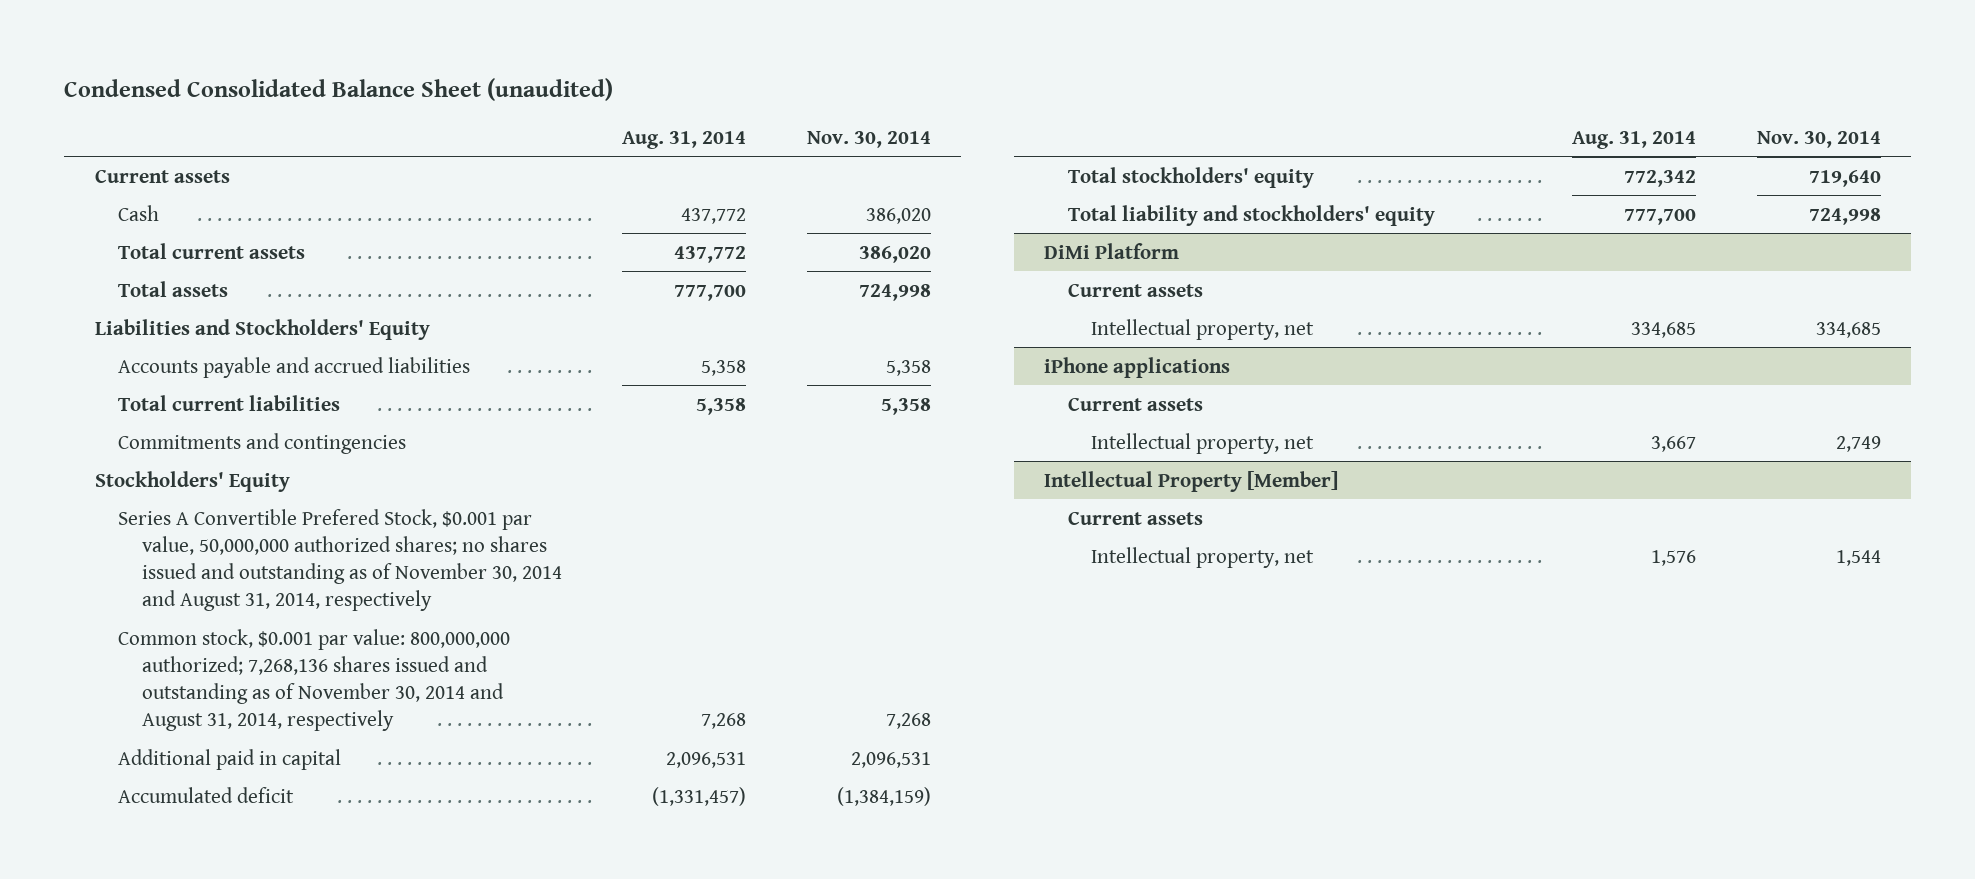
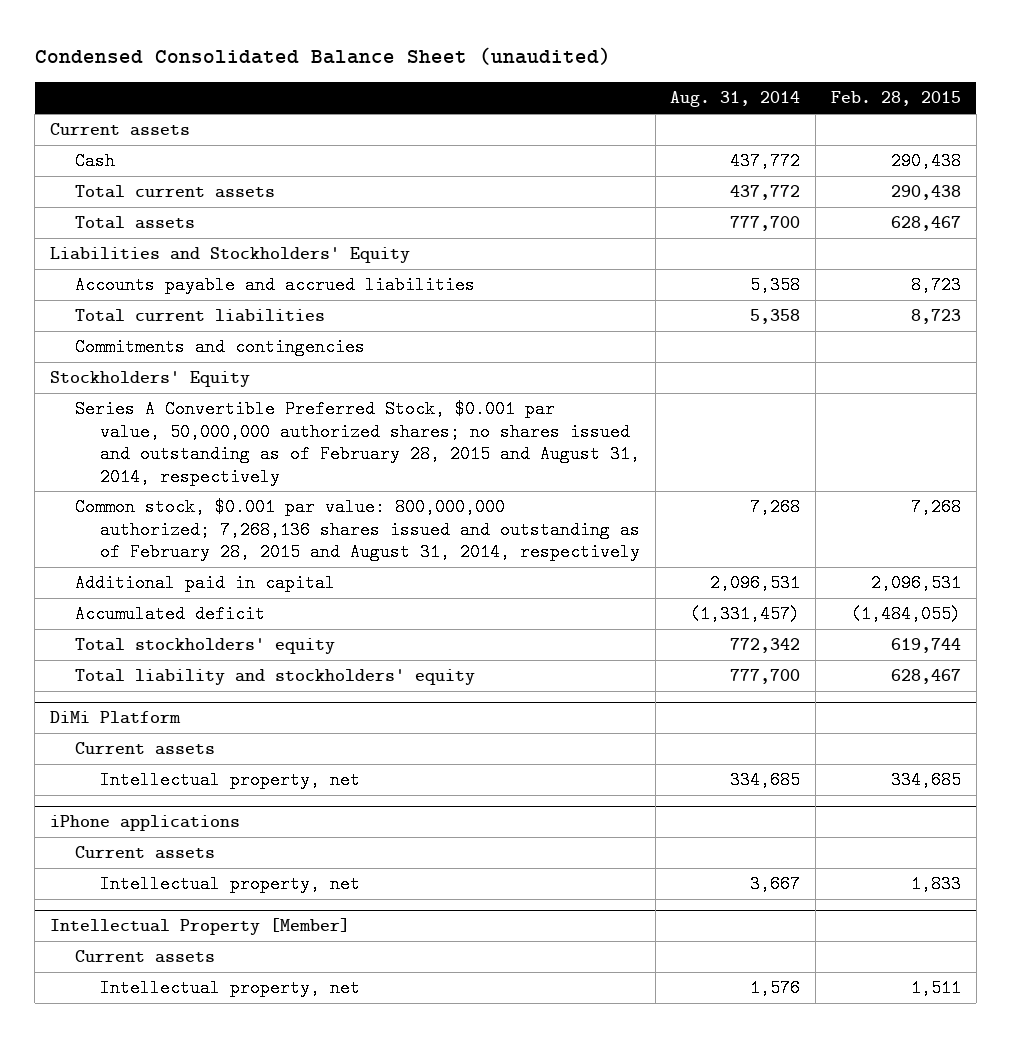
- | Aug. 31, 2014 | Nov. 30, 2014
+ | Aug. 31, 2014 | Feb. 28, 2015
- Series A Convertible Prefered Stock, $0.001 par value, 50,000,000 authorized shares; no shares issued and outstanding as of November 30, 2014 and August 31, 2014, respectively
- Common stock, $0.001 par value: 800,000,000 authorized; 7,268,136 shares issued and outstanding as of November 30, 2014 and August 31, 2014, respectively | 7,268 | 7,268
+ Series A Convertible Preferred Stock, $0.001 par value, 50,000,000 authorized shares; no shares issued and outstanding as of February 28, 2015 and August 31, 2014, respectively
+ Common stock, $0.001 par value: 800,000,000 authorized; 7,268,136 shares issued and outstanding as of February 28, 2015 and August 31, 2014, respectively | 7,268 | 7,268

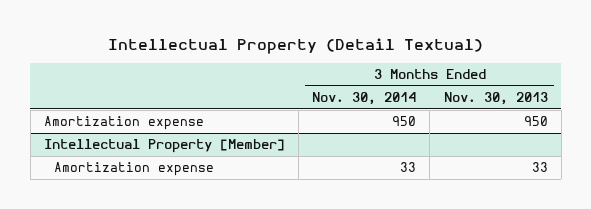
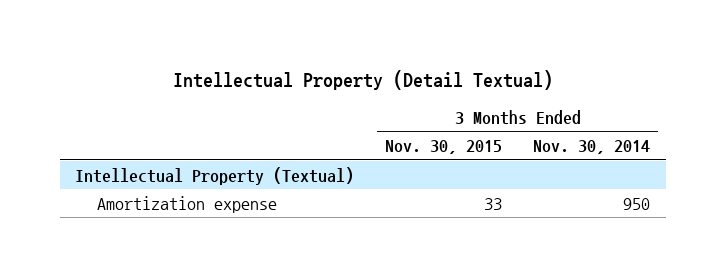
- | 3 Months Ended Nov. 30, 2014 | 3 Months Ended Nov. 30, 2013
+ | 3 Months Ended Nov. 30, 2015 | 3 Months Ended Nov. 30, 2014
+ Intellectual Property (Textual)
- Intellectual Property [Member]
- Amortization expense | 33 | 33

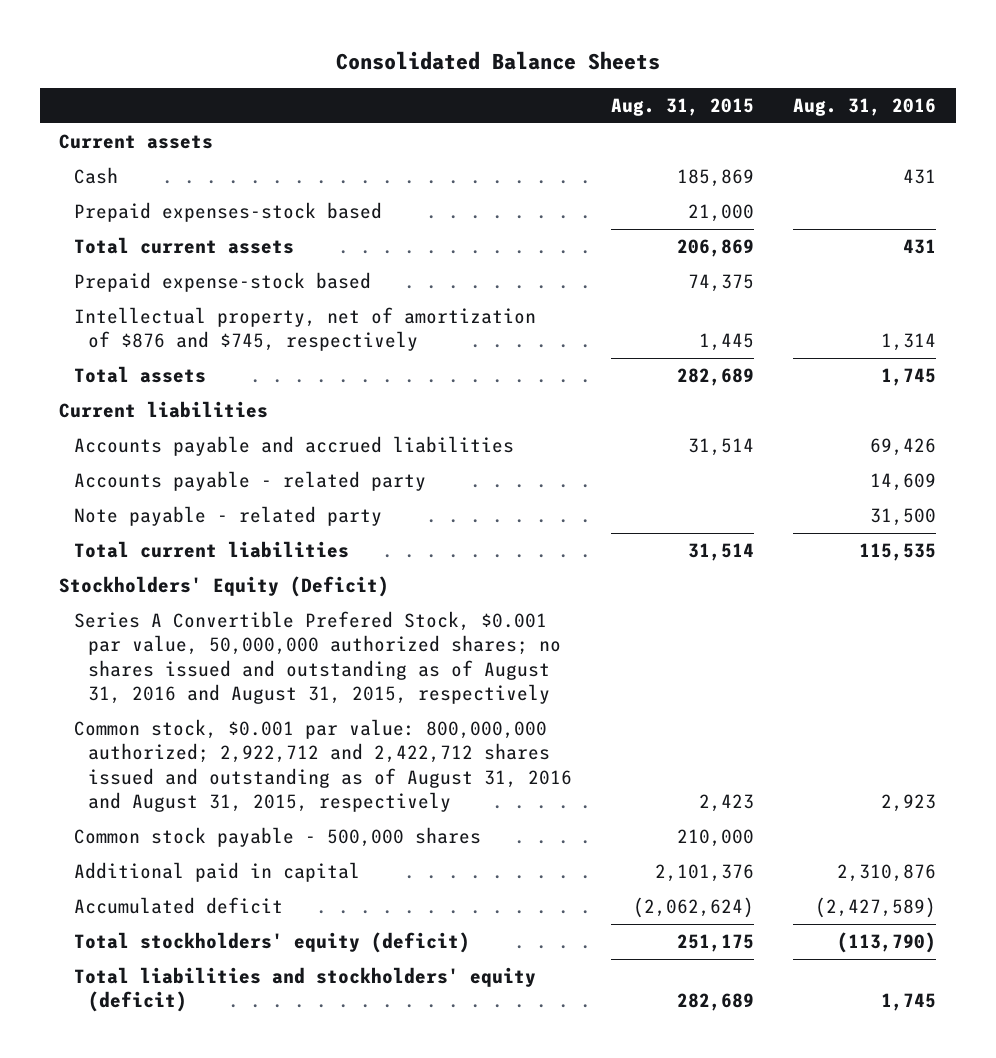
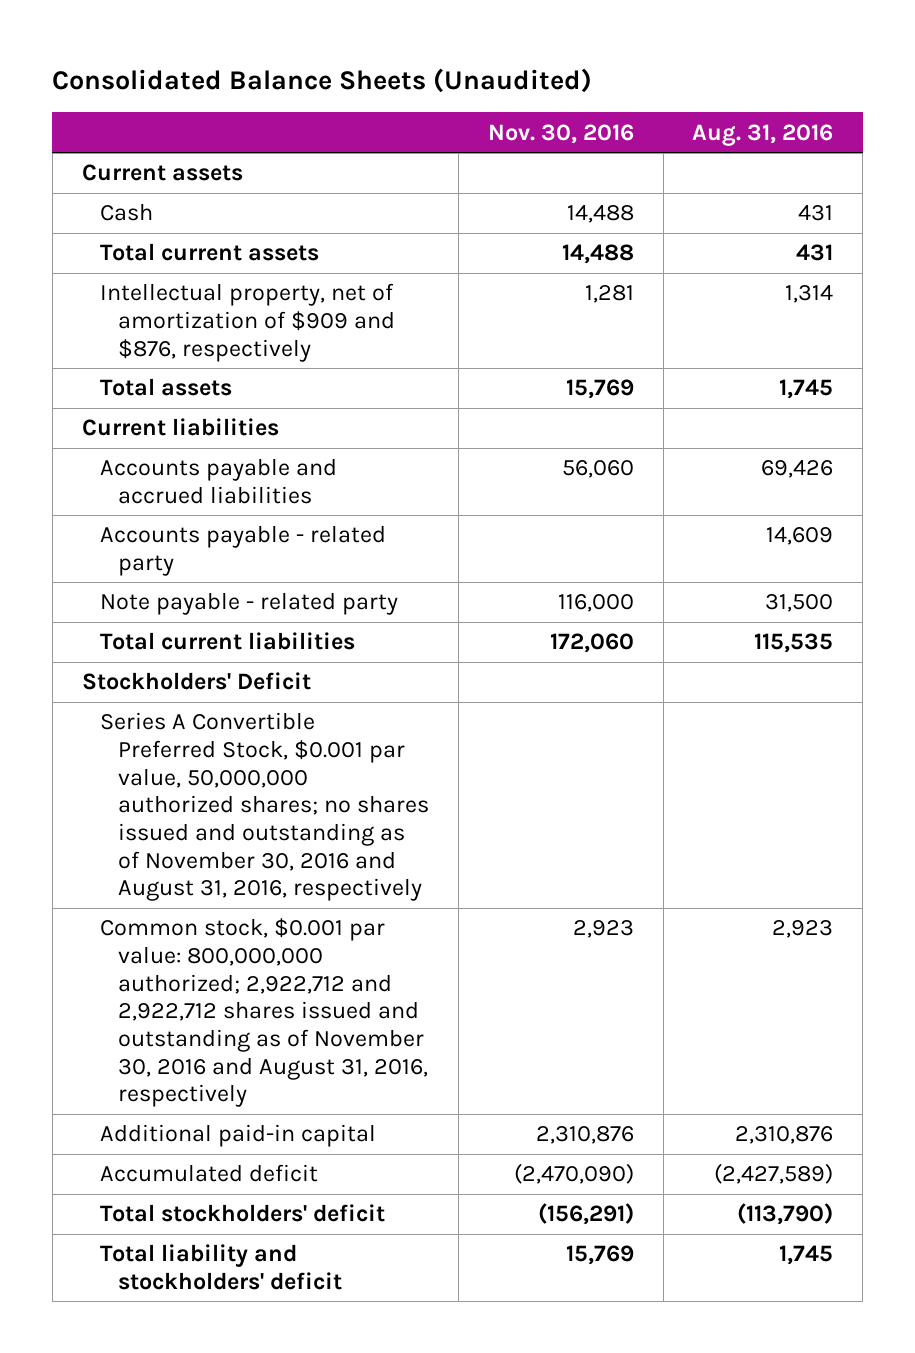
- Consolidated Balance Sheets
+ Consolidated Balance Sheets (Unaudited)
- | Aug. 31, 2015 | Aug. 31, 2016
+ | Nov. 30, 2016 | Aug. 31, 2016
- Prepaid expenses-stock based | 21,000 |
- Prepaid expense-stock based | 74,375 |
- Intellectual property, net of amortization of $876 and $745, respectively | 1,445 | 1,314
+ Intellectual property, net of amortization of $909 and $876, respectively | 1,281 | 1,314
- Stockholders' Equity (Deficit)
- Series A Convertible Prefered Stock, $0.001 par value, 50,000,000 authorized shares; no shares issued and outstanding as of August 31, 2016 and August 31, 2015, respectively
- Common stock, $0.001 par value: 800,000,000 authorized; 2,922,712 and 2,422,712 shares issued and outstanding as of August 31, 2016 and August 31, 2015, respectively | 2,423 | 2,923
- Common stock payable - 500,000 shares | 210,000 |
- Additional paid in capital | 2,101,376 | 2,310,876
+ Stockholders' Deficit
+ Series A Convertible Preferred Stock, $0.001 par value, 50,000,000 authorized shares; no shares issued and outstanding as of November 30, 2016 and August 31, 2016, respectively
+ Common stock, $0.001 par value: 800,000,000 authorized; 2,922,712 and 2,922,712 shares issued and outstanding as of November 30, 2016 and August 31, 2016, respectively | 2,923 | 2,923
+ Additional paid-in capital | 2,310,876 | 2,310,876
- Total stockholders' equity (deficit) | 251,175 | (113,790)
- Total liabilities and stockholders' equity (deficit) | 282,689 | 1,745
+ Total stockholders' deficit | (156,291) | (113,790)
+ Total liability and stockholders' deficit | 15,769 | 1,745

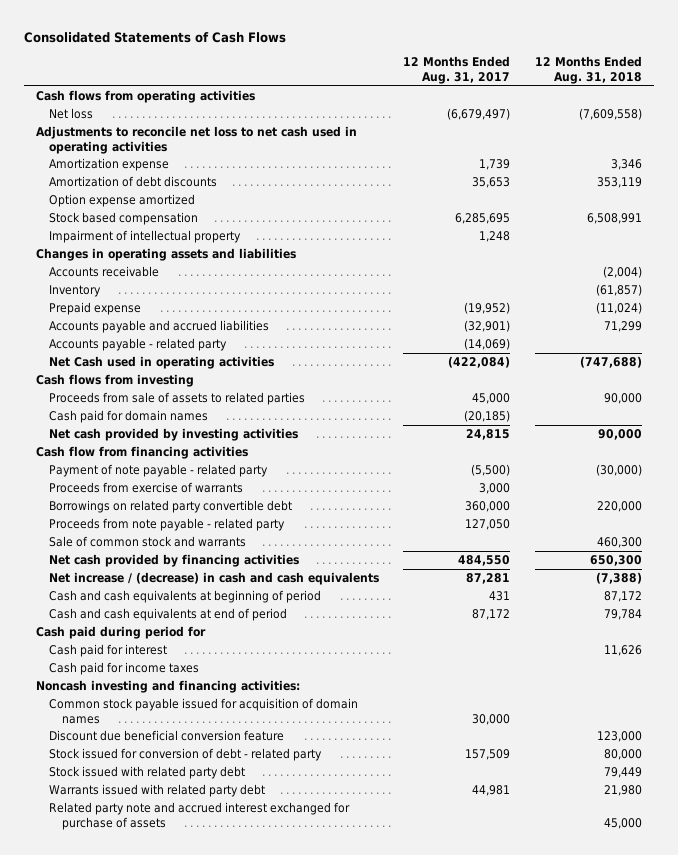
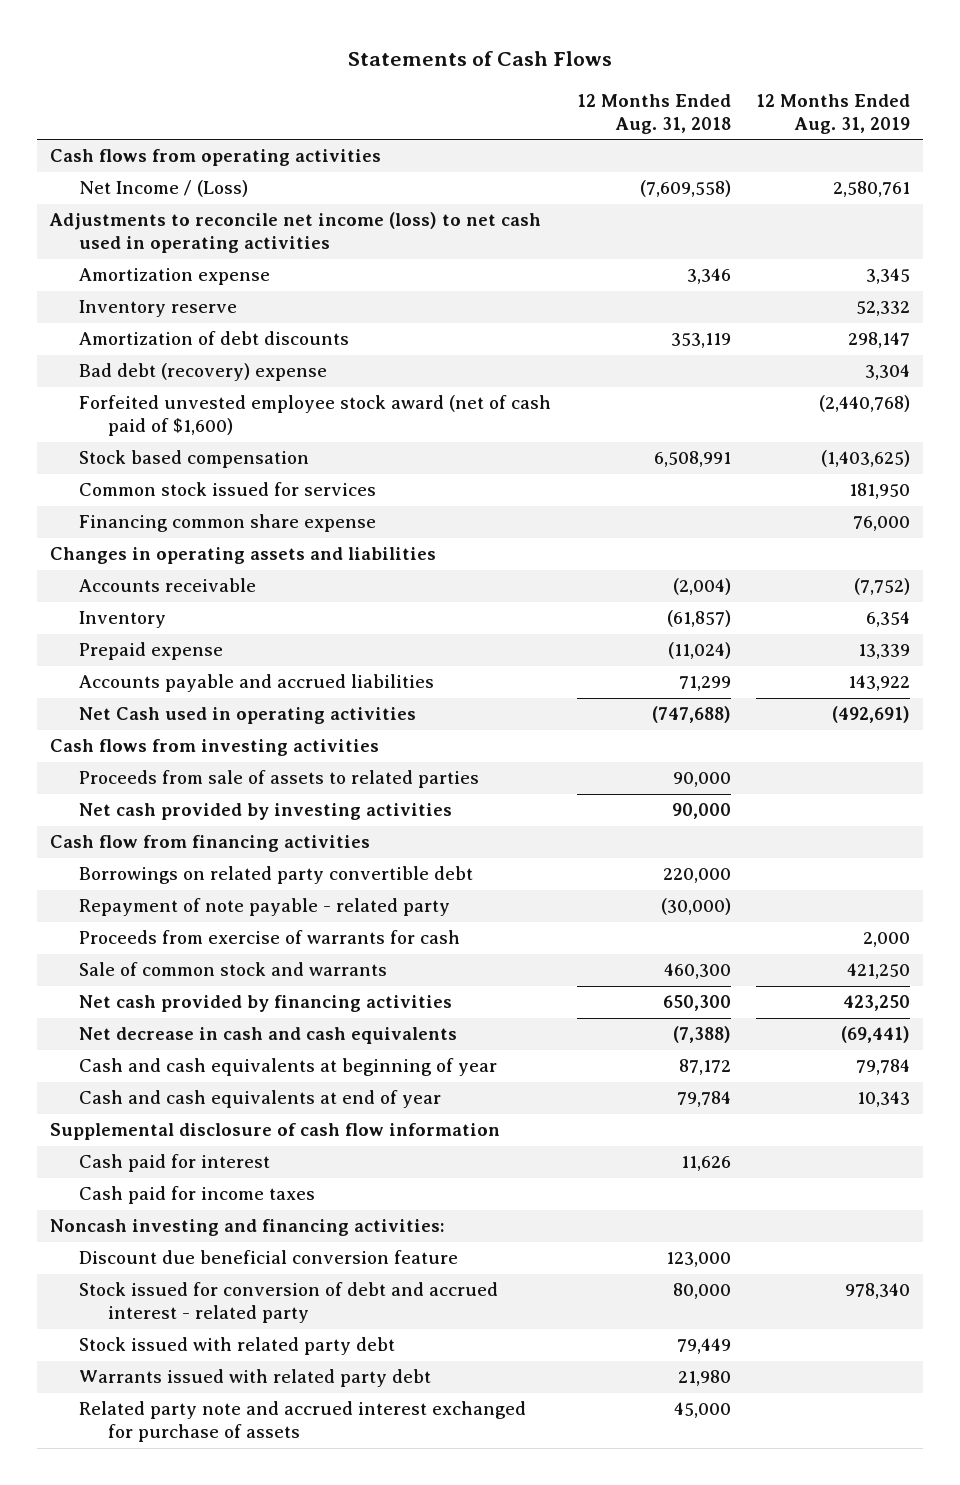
- Consolidated Statements of Cash Flows
+ Statements of Cash Flows
- | 12 Months Ended Aug. 31, 2017 | 12 Months Ended Aug. 31, 2018
+ | 12 Months Ended Aug. 31, 2018 | 12 Months Ended Aug. 31, 2019
- Net loss | (6,679,497) | (7,609,558)
- Adjustments to reconcile net loss to net cash used in operating activities
+ Net Income / (Loss) | (7,609,558) | 2,580,761
+ Adjustments to reconcile net income (loss) to net cash used in operating activities
+ Inventory reserve | | 52,332
- Option expense amortized
+ Bad debt (recovery) expense | | 3,304
+ Forfeited unvested employee stock award (net of cash paid of $1,600) | | (2,440,768)
- Impairment of intellectual property | 1,248 |
+ Common stock issued for services | | 181,950
+ Financing common share expense | | 76,000
- Accounts payable - related party | (14,069) |
- Cash flows from investing
+ Cash flows from investing activities
- Cash paid for domain names | (20,185) |
- Payment of note payable - related party | (5,500) | (30,000)
- Proceeds from exercise of warrants | 3,000 |
- Proceeds from note payable - related party | 127,050 |
+ Repayment of note payable - related party | (30,000) |
+ Proceeds from exercise of warrants for cash | | 2,000
- Net increase / (decrease) in cash and cash equivalents | 87,281 | (7,388)
- Cash and cash equivalents at beginning of period | 431 | 87,172
- Cash and cash equivalents at end of period | 87,172 | 79,784
- Cash paid during period for
+ Net decrease in cash and cash equivalents | (7,388) | (69,441)
+ Cash and cash equivalents at beginning of year | 87,172 | 79,784
+ Cash and cash equivalents at end of year | 79,784 | 10,343
+ Supplemental disclosure of cash flow information
- Common stock payable issued for acquisition of domain names | 30,000 |
- Stock issued for conversion of debt - related party | 157,509 | 80,000
+ Stock issued for conversion of debt and accrued interest - related party | 80,000 | 978,340

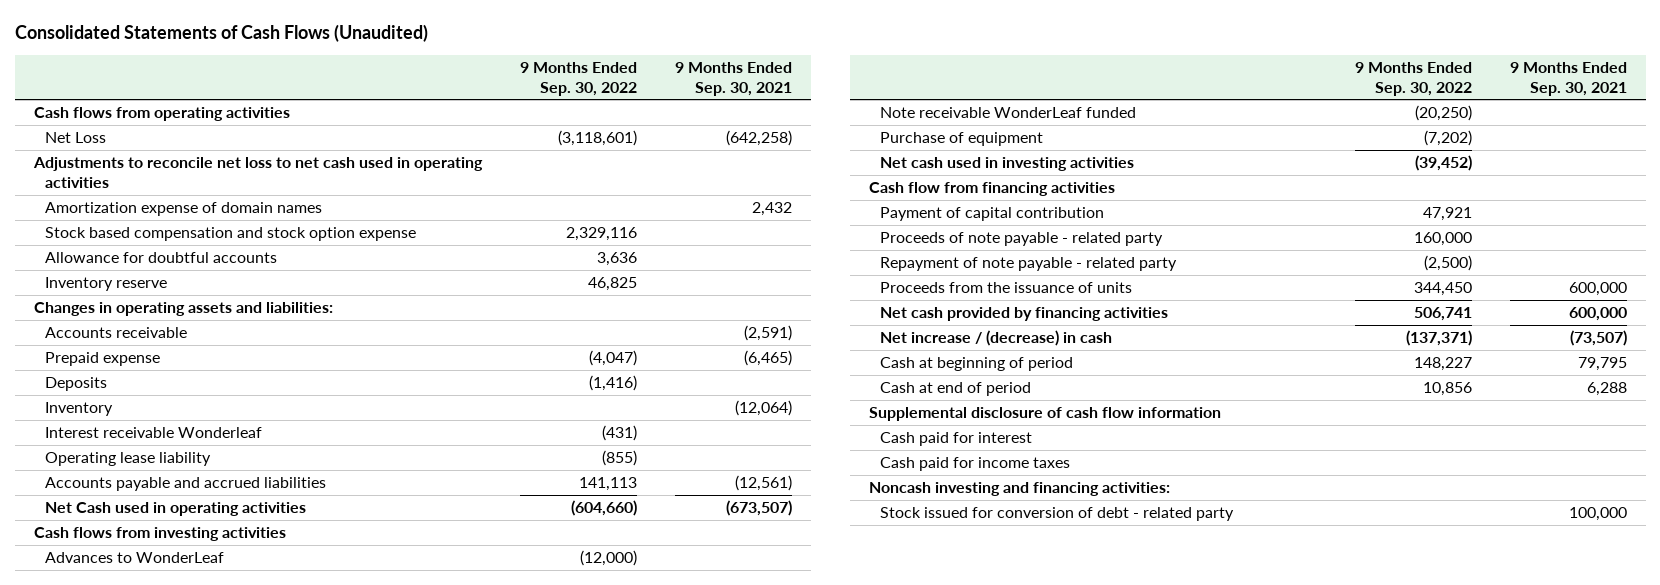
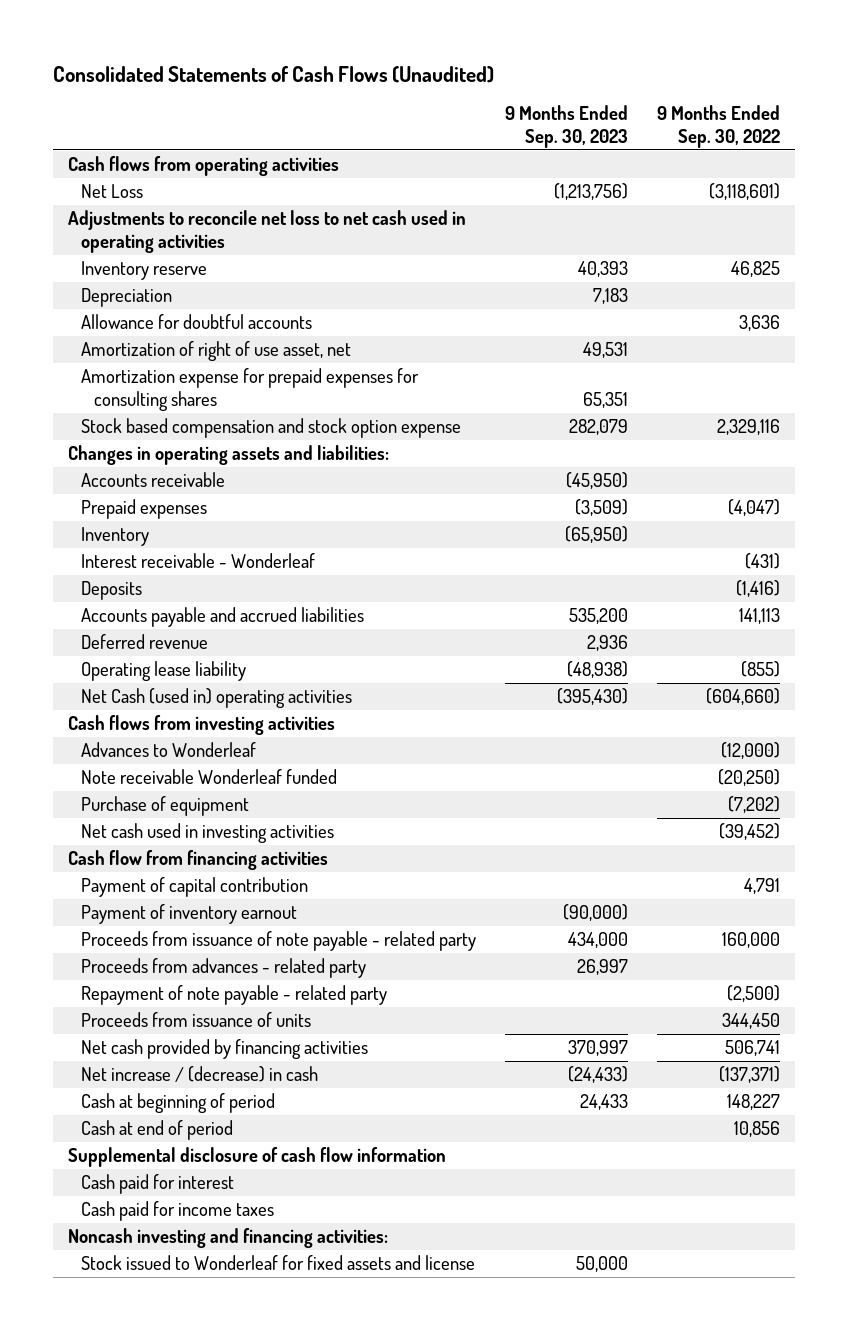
- | 9 Months Ended Sep. 30, 2022 | 9 Months Ended Sep. 30, 2021
+ | 9 Months Ended Sep. 30, 2023 | 9 Months Ended Sep. 30, 2022
- Amortization expense of domain names | | 2,432
+ Depreciation | 7,183 |
moved down: Allowance for doubtful accounts | | 3,636
+ Amortization of right of use asset, net | 49,531 |
+ Amortization expense for prepaid expenses for consulting shares | 65,351 |
moved down: Stock based compensation and stock option expense | 282,079 | 2,329,116
- Prepaid expense | (4,047) | (6,465)
+ Prepaid expenses | (3,509) | (4,047)
- Interest receivable Wonderleaf | (431) |
+ Interest receivable - Wonderleaf | | (431)
moved down: Deposits | | (1,416)
- Net Cash used in operating activities | (604,660) | (673,507)
+ Deferred revenue | 2,936 |
moved down: Operating lease liability | (48,938) | (855)
+ Net Cash (used in) operating activities | (395,430) | (604,660)
- Advances to WonderLeaf | (12,000) |
- Note receivable WonderLeaf funded | (20,250) |
+ Advances to Wonderleaf | | (12,000)
+ Note receivable Wonderleaf funded | | (20,250)
- Payment of capital contribution | 47,921 |
- Proceeds of note payable - related party | 160,000 |
+ Payment of capital contribution | | 4,791
+ Payment of inventory earnout | (90,000) |
+ Proceeds from issuance of note payable - related party | 434,000 | 160,000
+ Proceeds from advances - related party | 26,997 |
- Proceeds from the issuance of units | 344,450 | 600,000
+ Proceeds from issuance of units | | 344,450
- Stock issued for conversion of debt - related party | | 100,000
+ Stock issued to Wonderleaf for fixed assets and license | 50,000 |

